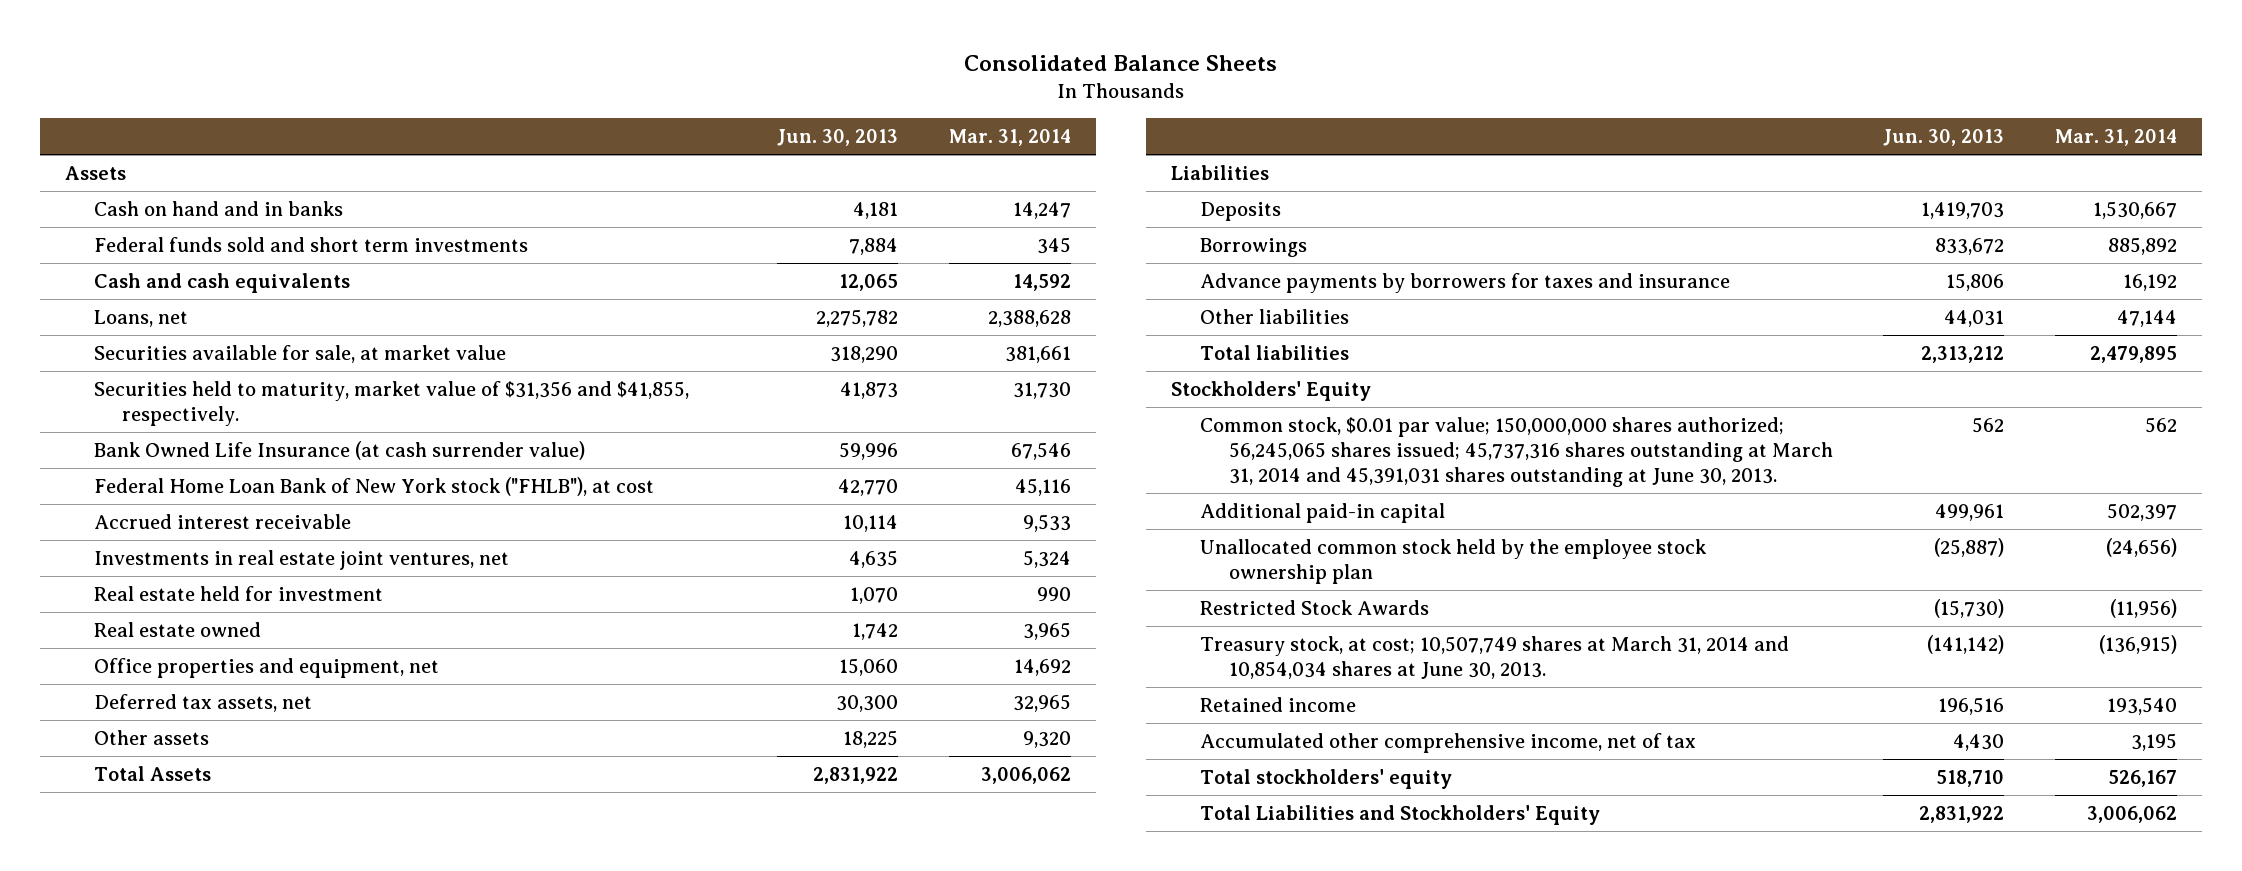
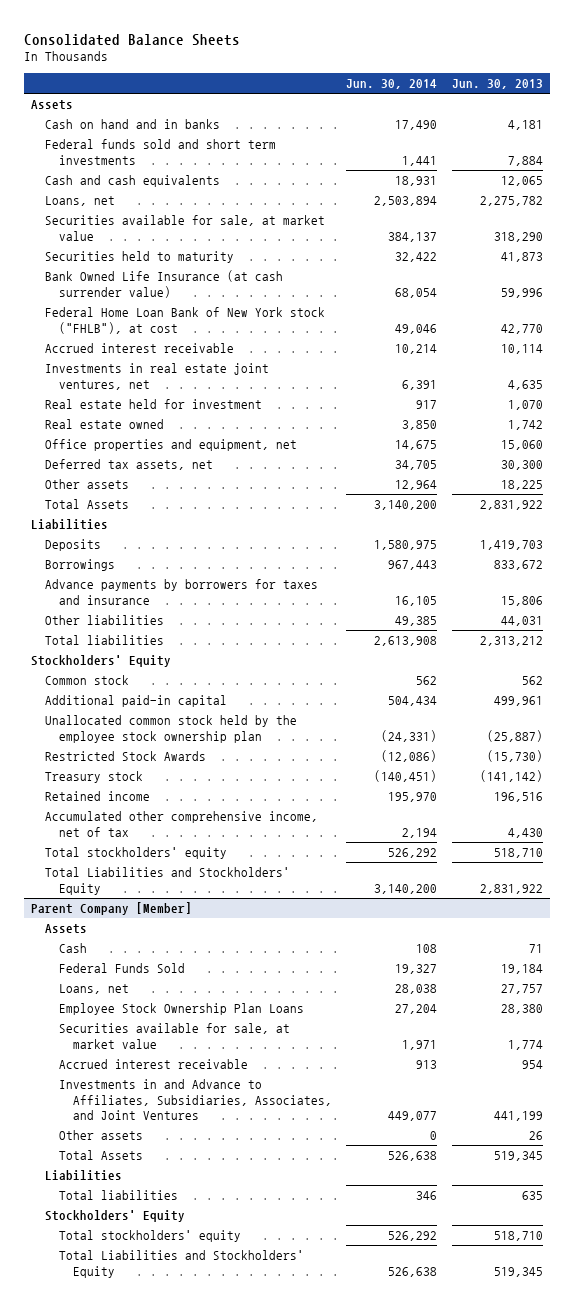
- | Jun. 30, 2013 | Mar. 31, 2014
+ | Jun. 30, 2014 | Jun. 30, 2013
- Securities held to maturity, market value of $31,356 and $41,855, respectively. | 41,873 | 31,730
+ Securities held to maturity | 32,422 | 41,873
- Common stock, $0.01 par value; 150,000,000 shares authorized; 56,245,065 shares issued; 45,737,316 shares outstanding at March 31, 2014 and 45,391,031 shares outstanding at June 30, 2013. | 562 | 562
+ Common stock | 562 | 562
- Treasury stock, at cost; 10,507,749 shares at March 31, 2014 and 10,854,034 shares at June 30, 2013. | (141,142) | (136,915)
+ Treasury stock | (140,451) | (141,142)
+ Parent Company [Member]
+ Assets
+ Cash | 108 | 71
+ Federal Funds Sold | 19,327 | 19,184
+ Loans, net | 28,038 | 27,757
+ Employee Stock Ownership Plan Loans | 27,204 | 28,380
+ Securities available for sale, at market value | 1,971 | 1,774
+ Accrued interest receivable | 913 | 954
+ Investments in and Advance to Affiliates, Subsidiaries, Associates, and Joint Ventures | 449,077 | 441,199
+ Other assets | 0 | 26
+ Total Assets | 526,638 | 519,345
+ Liabilities
+ Total liabilities | 346 | 635
+ Stockholders' Equity
+ Total stockholders' equity | 526,292 | 518,710
+ Total Liabilities and Stockholders' Equity | 526,638 | 519,345

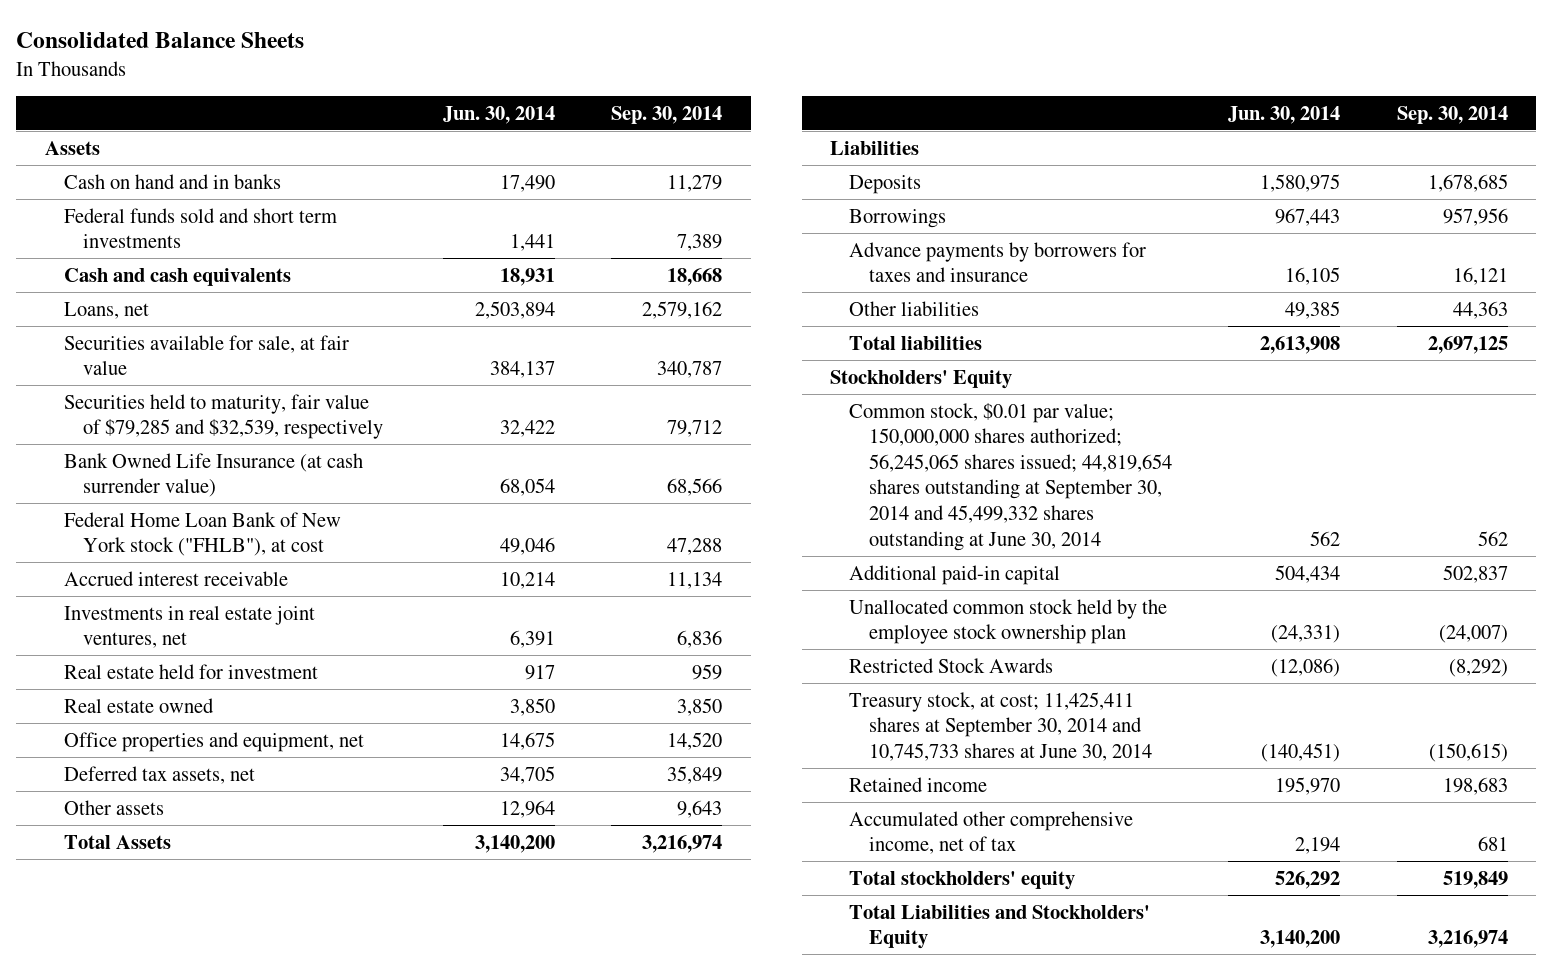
- | Jun. 30, 2014 | Jun. 30, 2013
+ | Jun. 30, 2014 | Sep. 30, 2014
- Securities available for sale, at market value | 384,137 | 318,290
- Securities held to maturity | 32,422 | 41,873
+ Securities available for sale, at fair value | 384,137 | 340,787
+ Securities held to maturity, fair value of $79,285 and $32,539, respectively | 32,422 | 79,712
- Common stock | 562 | 562
+ Common stock, $0.01 par value; 150,000,000 shares authorized; 56,245,065 shares issued; 44,819,654 shares outstanding at September 30, 2014 and 45,499,332 shares outstanding at June 30, 2014 | 562 | 562
- Treasury stock | (140,451) | (141,142)
+ Treasury stock, at cost; 11,425,411 shares at September 30, 2014 and 10,745,733 shares at June 30, 2014 | (140,451) | (150,615)
- Parent Company [Member]
- Assets
- Cash | 108 | 71
- Federal Funds Sold | 19,327 | 19,184
- Loans, net | 28,038 | 27,757
- Employee Stock Ownership Plan Loans | 27,204 | 28,380
- Securities available for sale, at market value | 1,971 | 1,774
- Accrued interest receivable | 913 | 954
- Investments in and Advance to Affiliates, Subsidiaries, Associates, and Joint Ventures | 449,077 | 441,199
- Other assets | 0 | 26
- Total Assets | 526,638 | 519,345
- Liabilities
- Total liabilities | 346 | 635
- Stockholders' Equity
- Total stockholders' equity | 526,292 | 518,710
- Total Liabilities and Stockholders' Equity | 526,638 | 519,345

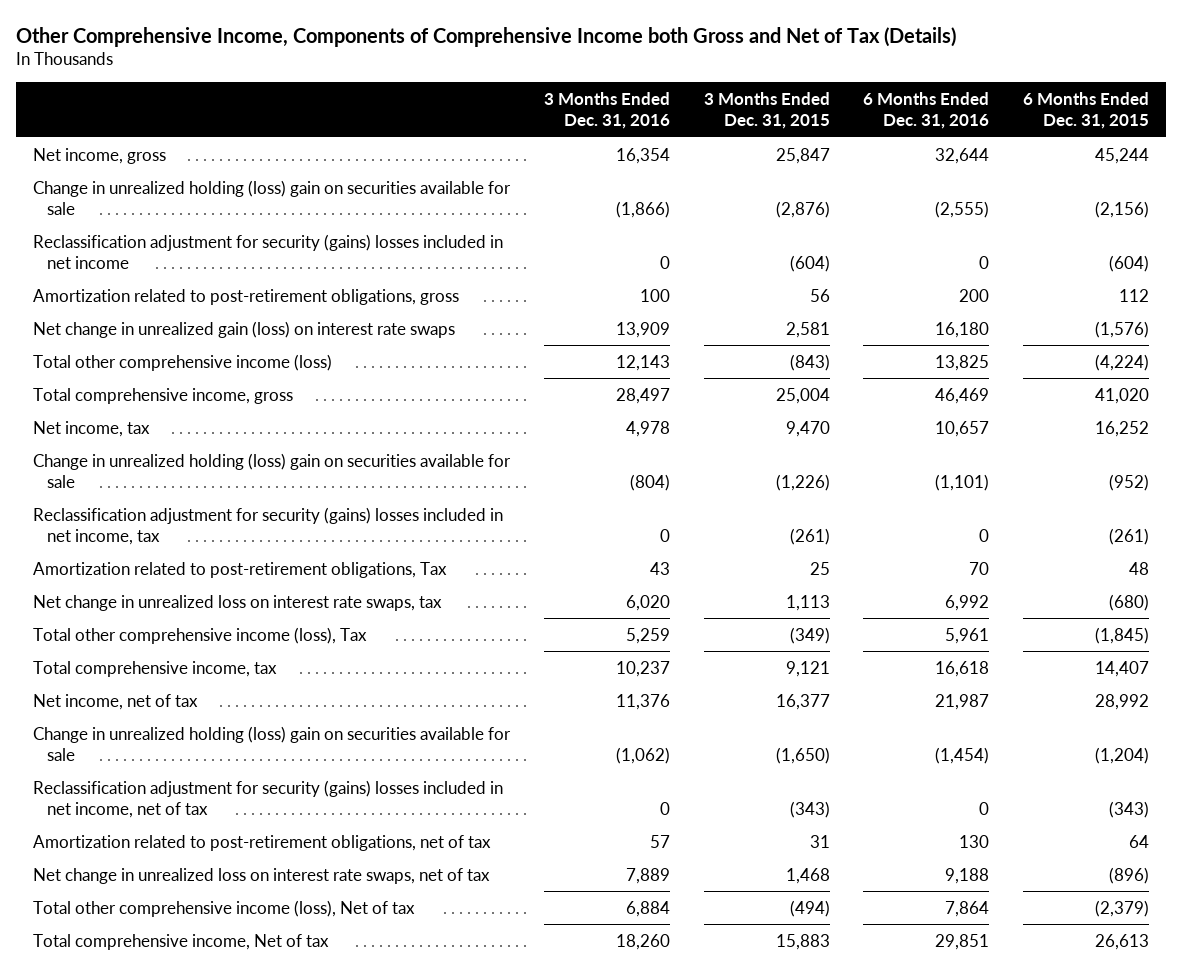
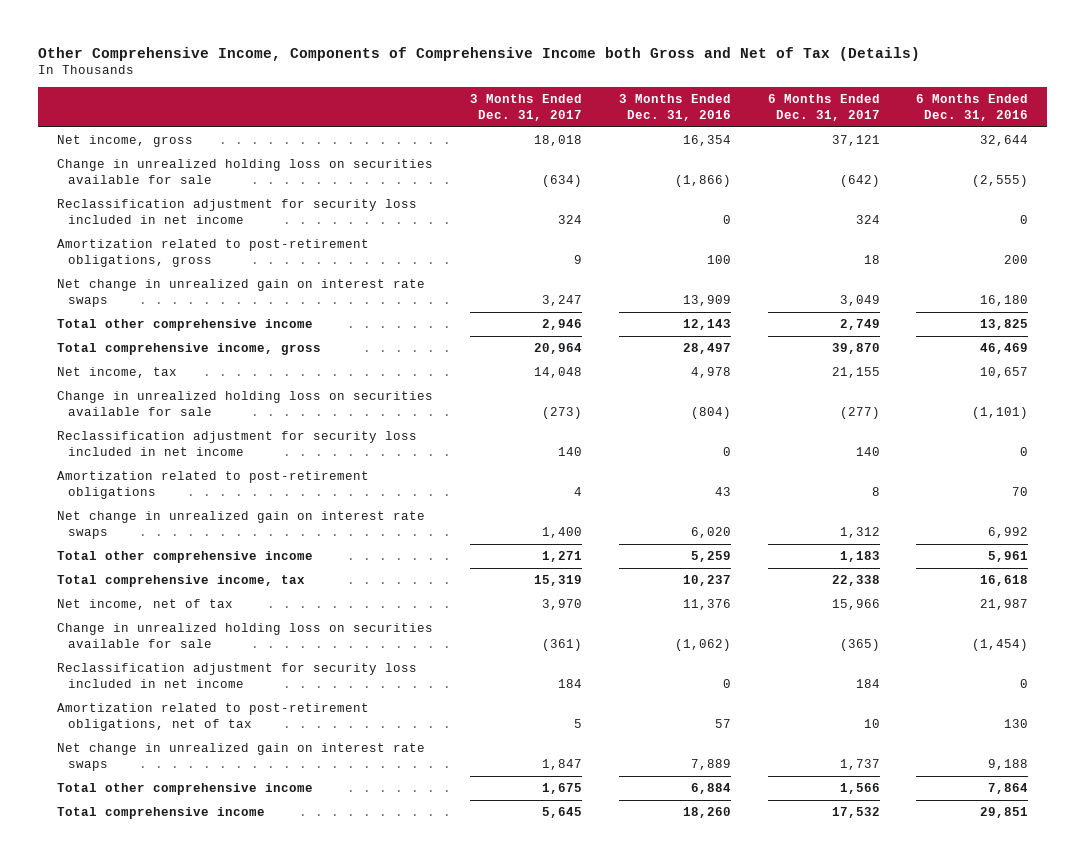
- | 3 Months Ended Dec. 31, 2016 | 3 Months Ended Dec. 31, 2015 | 6 Months Ended Dec. 31, 2016 | 6 Months Ended Dec. 31, 2015
+ | 3 Months Ended Dec. 31, 2017 | 3 Months Ended Dec. 31, 2016 | 6 Months Ended Dec. 31, 2017 | 6 Months Ended Dec. 31, 2016
- Change in unrealized holding (loss) gain on securities available for sale | (1,866) | (2,876) | (2,555) | (2,156)
- Reclassification adjustment for security (gains) losses included in net income | 0 | (604) | 0 | (604)
+ Change in unrealized holding loss on securities available for sale | (634) | (1,866) | (642) | (2,555)
+ Reclassification adjustment for security loss included in net income | 324 | 0 | 324 | 0
- Net change in unrealized gain (loss) on interest rate swaps | 13,909 | 2,581 | 16,180 | (1,576)
- Total other comprehensive income (loss) | 12,143 | (843) | 13,825 | (4,224)
+ Net change in unrealized gain on interest rate swaps | 3,247 | 13,909 | 3,049 | 16,180
+ Total other comprehensive income | 2,946 | 12,143 | 2,749 | 13,825
- Change in unrealized holding (loss) gain on securities available for sale | (804) | (1,226) | (1,101) | (952)
- Reclassification adjustment for security (gains) losses included in net income, tax | 0 | (261) | 0 | (261)
- Amortization related to post-retirement obligations, Tax | 43 | 25 | 70 | 48
- Net change in unrealized loss on interest rate swaps, tax | 6,020 | 1,113 | 6,992 | (680)
- Total other comprehensive income (loss), Tax | 5,259 | (349) | 5,961 | (1,845)
+ Change in unrealized holding loss on securities available for sale | (273) | (804) | (277) | (1,101)
+ Reclassification adjustment for security loss included in net income | 140 | 0 | 140 | 0
+ Amortization related to post-retirement obligations | 4 | 43 | 8 | 70
+ Net change in unrealized gain on interest rate swaps | 1,400 | 6,020 | 1,312 | 6,992
+ Total other comprehensive income | 1,271 | 5,259 | 1,183 | 5,961
- Change in unrealized holding (loss) gain on securities available for sale | (1,062) | (1,650) | (1,454) | (1,204)
- Reclassification adjustment for security (gains) losses included in net income, net of tax | 0 | (343) | 0 | (343)
+ Change in unrealized holding loss on securities available for sale | (361) | (1,062) | (365) | (1,454)
+ Reclassification adjustment for security loss included in net income | 184 | 0 | 184 | 0
- Net change in unrealized loss on interest rate swaps, net of tax | 7,889 | 1,468 | 9,188 | (896)
- Total other comprehensive income (loss), Net of tax | 6,884 | (494) | 7,864 | (2,379)
- Total comprehensive income, Net of tax | 18,260 | 15,883 | 29,851 | 26,613
+ Net change in unrealized gain on interest rate swaps | 1,847 | 7,889 | 1,737 | 9,188
+ Total other comprehensive income | 1,675 | 6,884 | 1,566 | 7,864
+ Total comprehensive income | 5,645 | 18,260 | 17,532 | 29,851

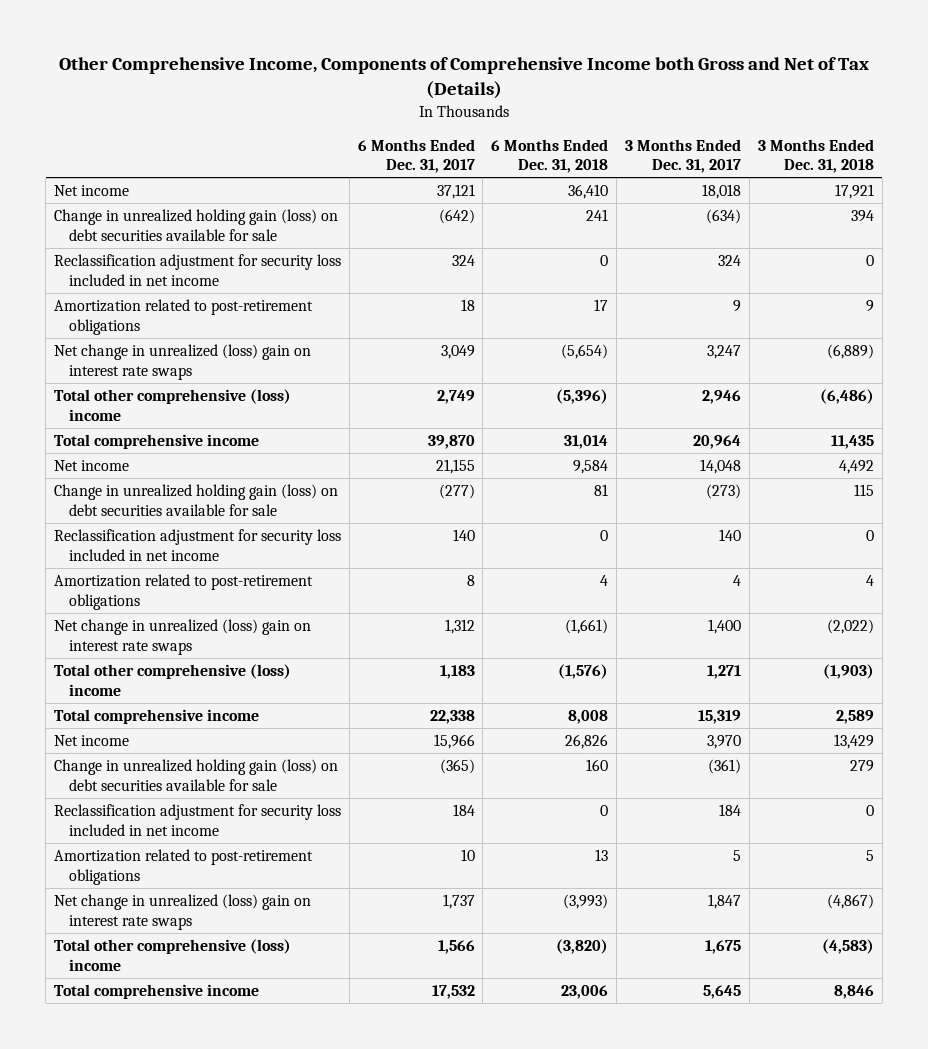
- | 3 Months Ended Dec. 31, 2017 | 3 Months Ended Dec. 31, 2016 | 6 Months Ended Dec. 31, 2017 | 6 Months Ended Dec. 31, 2016
+ | 6 Months Ended Dec. 31, 2017 | 6 Months Ended Dec. 31, 2018 | 3 Months Ended Dec. 31, 2017 | 3 Months Ended Dec. 31, 2018
- Net income, gross | 18,018 | 16,354 | 37,121 | 32,644
- Change in unrealized holding loss on securities available for sale | (634) | (1,866) | (642) | (2,555)
+ Net income | 37,121 | 36,410 | 18,018 | 17,921
+ Change in unrealized holding gain (loss) on debt securities available for sale | (642) | 241 | (634) | 394
- Amortization related to post-retirement obligations, gross | 9 | 100 | 18 | 200
- Net change in unrealized gain on interest rate swaps | 3,247 | 13,909 | 3,049 | 16,180
- Total other comprehensive income | 2,946 | 12,143 | 2,749 | 13,825
- Total comprehensive income, gross | 20,964 | 28,497 | 39,870 | 46,469
- Net income, tax | 14,048 | 4,978 | 21,155 | 10,657
- Change in unrealized holding loss on securities available for sale | (273) | (804) | (277) | (1,101)
+ Amortization related to post-retirement obligations | 18 | 17 | 9 | 9
+ Net change in unrealized (loss) gain on interest rate swaps | 3,049 | (5,654) | 3,247 | (6,889)
+ Total other comprehensive (loss) income | 2,749 | (5,396) | 2,946 | (6,486)
+ Total comprehensive income | 39,870 | 31,014 | 20,964 | 11,435
+ Net income | 21,155 | 9,584 | 14,048 | 4,492
+ Change in unrealized holding gain (loss) on debt securities available for sale | (277) | 81 | (273) | 115
- Net change in unrealized gain on interest rate swaps | 1,400 | 6,020 | 1,312 | 6,992
- Total other comprehensive income | 1,271 | 5,259 | 1,183 | 5,961
- Total comprehensive income, tax | 15,319 | 10,237 | 22,338 | 16,618
- Net income, net of tax | 3,970 | 11,376 | 15,966 | 21,987
- Change in unrealized holding loss on securities available for sale | (361) | (1,062) | (365) | (1,454)
+ Net change in unrealized (loss) gain on interest rate swaps | 1,312 | (1,661) | 1,400 | (2,022)
+ Total other comprehensive (loss) income | 1,183 | (1,576) | 1,271 | (1,903)
+ Total comprehensive income | 22,338 | 8,008 | 15,319 | 2,589
+ Net income | 15,966 | 26,826 | 3,970 | 13,429
+ Change in unrealized holding gain (loss) on debt securities available for sale | (365) | 160 | (361) | 279
- Amortization related to post-retirement obligations, net of tax | 5 | 57 | 10 | 130
- Net change in unrealized gain on interest rate swaps | 1,847 | 7,889 | 1,737 | 9,188
- Total other comprehensive income | 1,675 | 6,884 | 1,566 | 7,864
+ Amortization related to post-retirement obligations | 10 | 13 | 5 | 5
+ Net change in unrealized (loss) gain on interest rate swaps | 1,737 | (3,993) | 1,847 | (4,867)
+ Total other comprehensive (loss) income | 1,566 | (3,820) | 1,675 | (4,583)

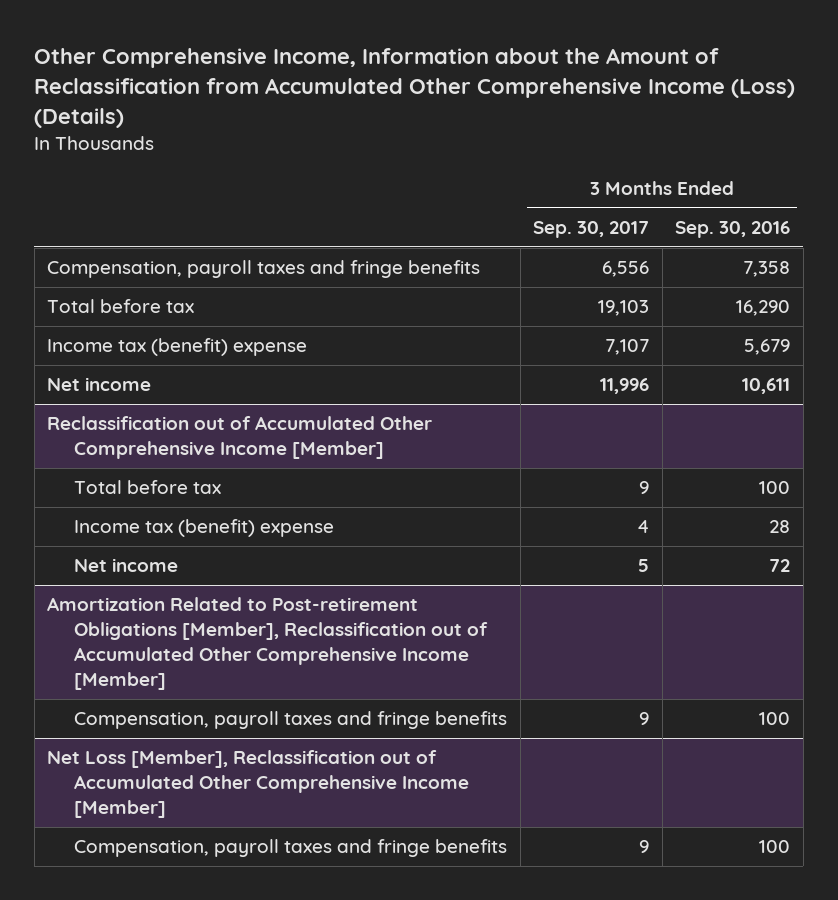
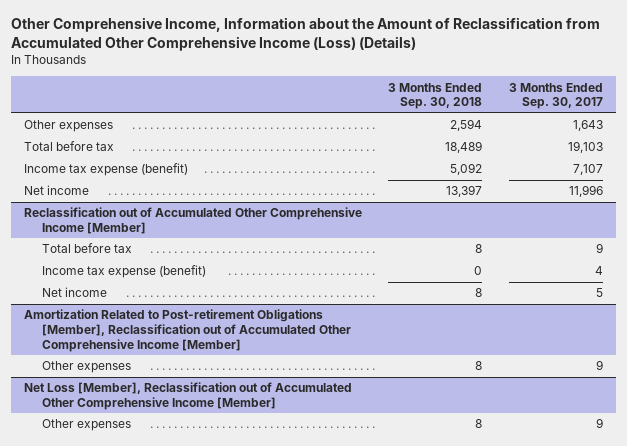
- | 3 Months Ended Sep. 30, 2017 | 3 Months Ended Sep. 30, 2016
+ | 3 Months Ended Sep. 30, 2018 | 3 Months Ended Sep. 30, 2017
- Compensation, payroll taxes and fringe benefits | 6,556 | 7,358
+ Other expenses | 2,594 | 1,643
- Income tax (benefit) expense | 7,107 | 5,679
+ Income tax expense (benefit) | 5,092 | 7,107
@ Reclassification out of Accumulated Other Comprehensive Income [Member]
- Income tax (benefit) expense | 4 | 28
+ Income tax expense (benefit) | 0 | 4
@ Amortization Related to Post-retirement Obligations [Member], Reclassification out of Accumulated Other Comprehensive Income [Member]
- Compensation, payroll taxes and fringe benefits | 9 | 100
+ Other expenses | 8 | 9
@ Net Loss [Member], Reclassification out of Accumulated Other Comprehensive Income [Member]
- Compensation, payroll taxes and fringe benefits | 9 | 100
+ Other expenses | 8 | 9

